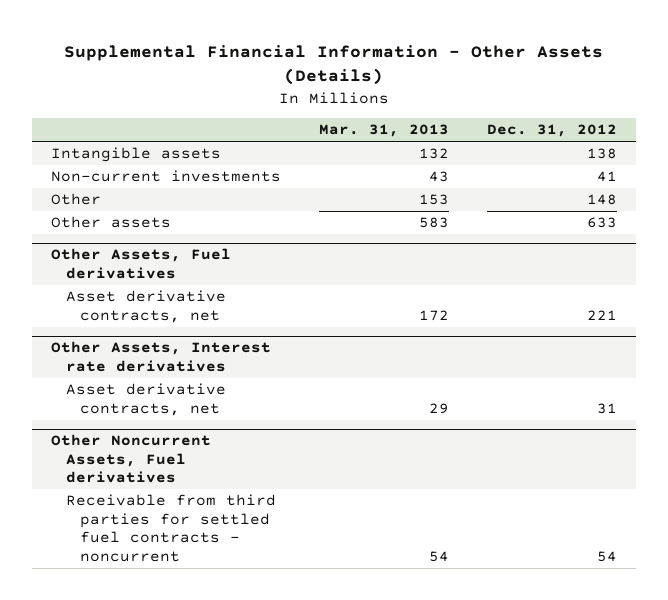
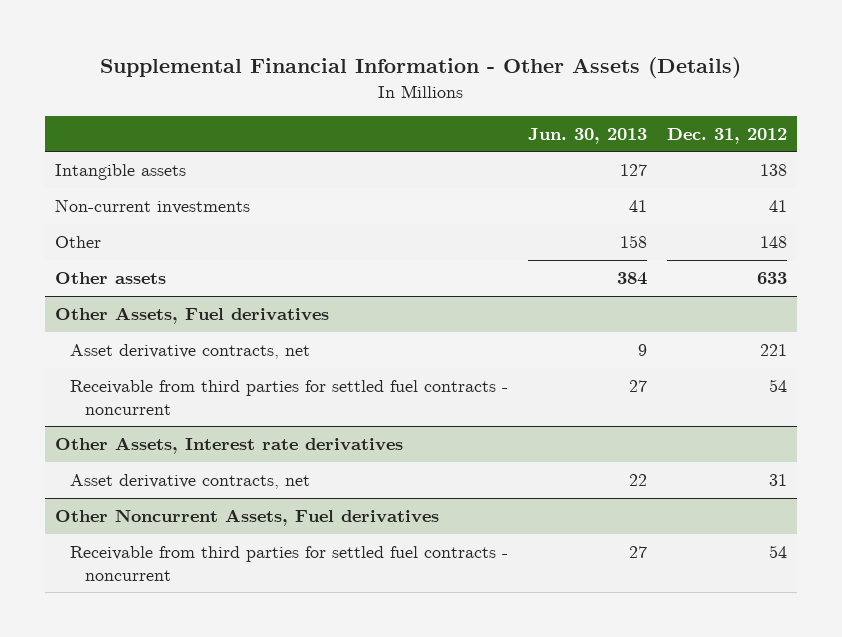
- | Mar. 31, 2013 | Dec. 31, 2012
+ | Jun. 30, 2013 | Dec. 31, 2012
@ Other Assets, Fuel derivatives
+ Receivable from third parties for settled fuel contracts - noncurrent | 27 | 54

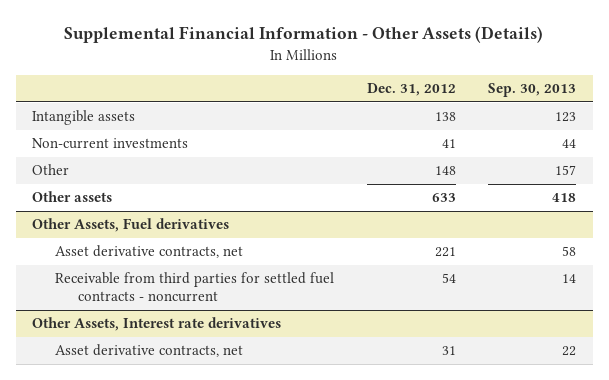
- | Jun. 30, 2013 | Dec. 31, 2012
+ | Dec. 31, 2012 | Sep. 30, 2013
- Other Noncurrent Assets, Fuel derivatives
- Receivable from third parties for settled fuel contracts - noncurrent | 27 | 54

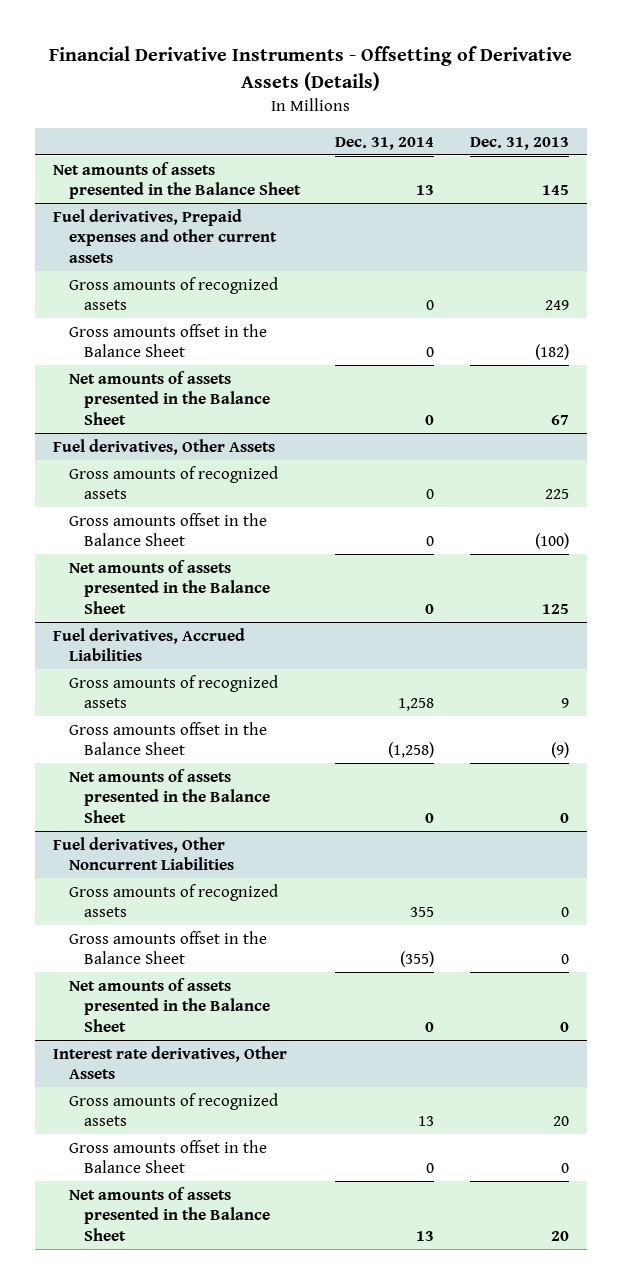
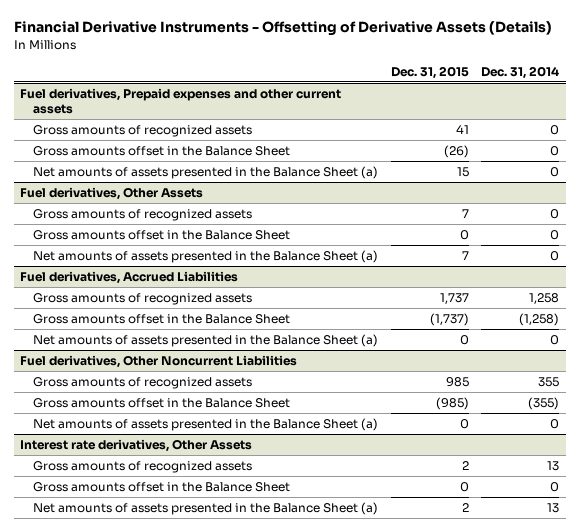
- | Dec. 31, 2014 | Dec. 31, 2013
+ | Dec. 31, 2015 | Dec. 31, 2014
- Net amounts of assets presented in the Balance Sheet | 13 | 145
@ Fuel derivatives, Prepaid expenses and other current assets
- Net amounts of assets presented in the Balance Sheet | 0 | 67
+ Net amounts of assets presented in the Balance Sheet (a) | 15 | 0
@ Fuel derivatives, Other Assets
- Net amounts of assets presented in the Balance Sheet | 0 | 125
+ Net amounts of assets presented in the Balance Sheet (a) | 7 | 0
@ Fuel derivatives, Accrued Liabilities
- Net amounts of assets presented in the Balance Sheet | 0 | 0
+ Net amounts of assets presented in the Balance Sheet (a) | 0 | 0
@ Fuel derivatives, Other Noncurrent Liabilities
- Net amounts of assets presented in the Balance Sheet | 0 | 0
+ Net amounts of assets presented in the Balance Sheet (a) | 0 | 0
@ Interest rate derivatives, Other Assets
- Net amounts of assets presented in the Balance Sheet | 13 | 20
+ Net amounts of assets presented in the Balance Sheet (a) | 2 | 13

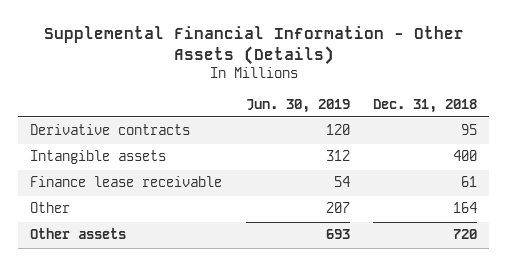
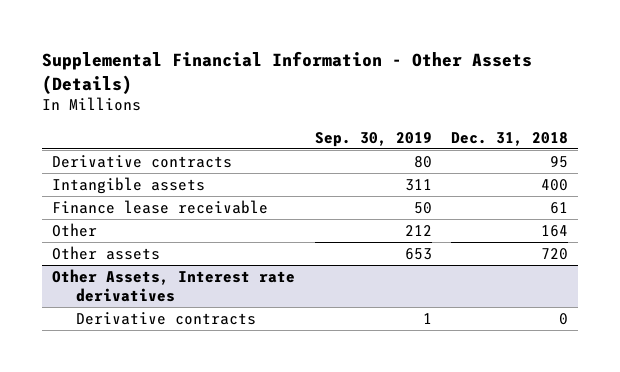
- | Jun. 30, 2019 | Dec. 31, 2018
+ | Sep. 30, 2019 | Dec. 31, 2018
+ Other Assets, Interest rate derivatives
+ Derivative contracts | 1 | 0

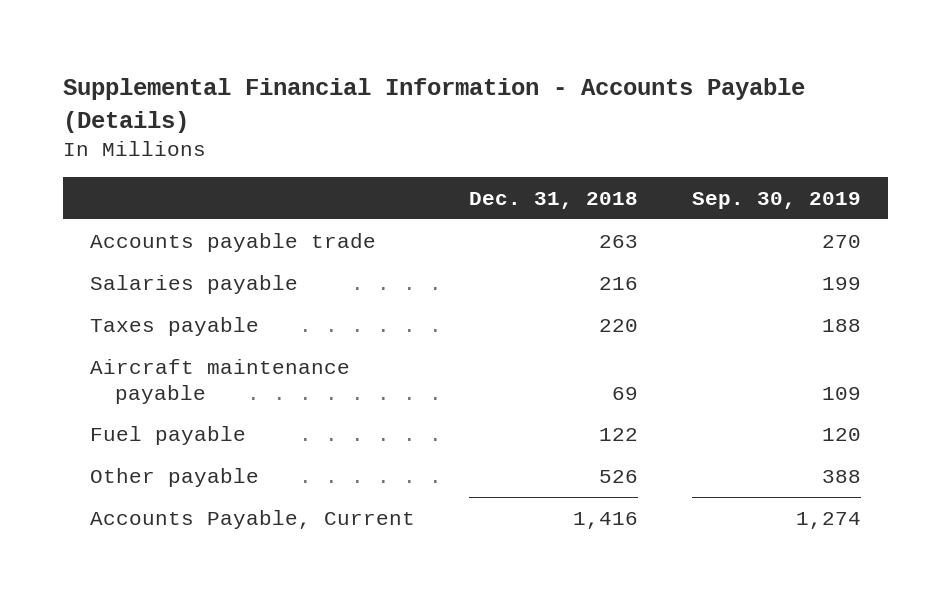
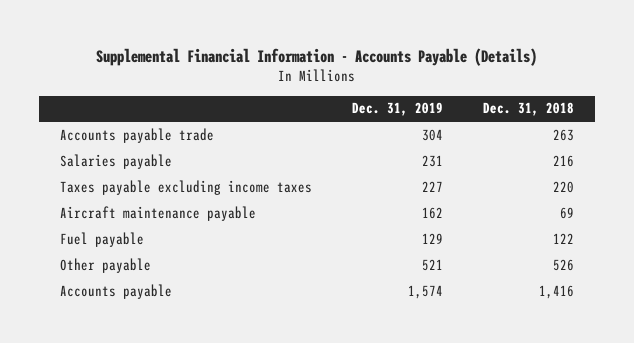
- | Dec. 31, 2018 | Sep. 30, 2019
+ | Dec. 31, 2019 | Dec. 31, 2018
- Taxes payable | 220 | 188
+ Taxes payable excluding income taxes | 227 | 220
- Accounts Payable, Current | 1,416 | 1,274
+ Accounts payable | 1,574 | 1,416

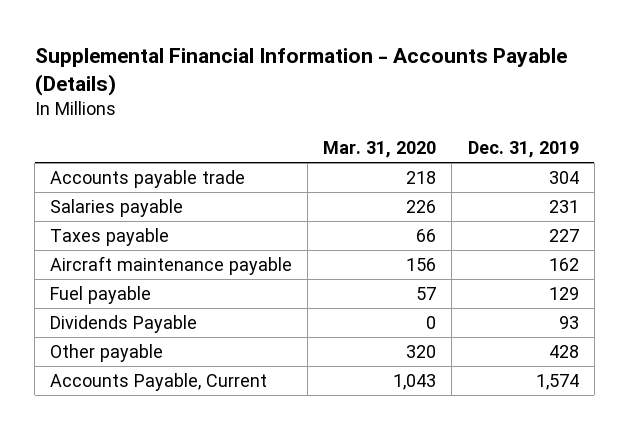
- | Dec. 31, 2019 | Dec. 31, 2018
+ | Mar. 31, 2020 | Dec. 31, 2019
- Taxes payable excluding income taxes | 227 | 220
+ Taxes payable | 66 | 227
- Other payable | 521 | 526
- Accounts payable | 1,574 | 1,416
+ Dividends Payable | 0 | 93
+ Other payable | 320 | 428
+ Accounts Payable, Current | 1,043 | 1,574

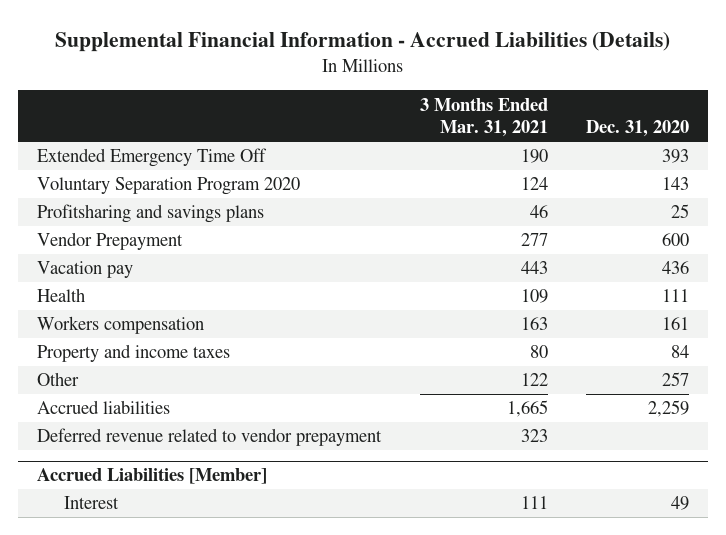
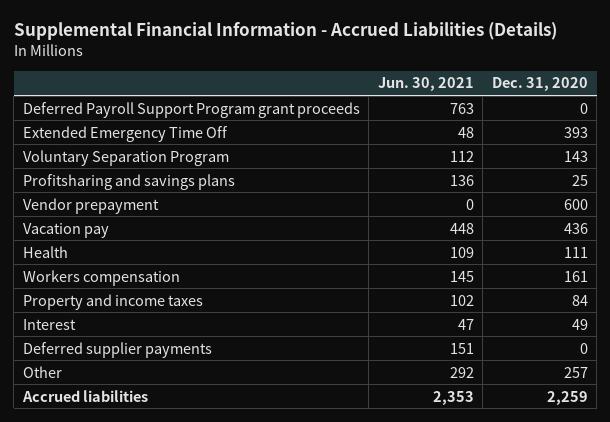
- | 3 Months Ended Mar. 31, 2021 | Dec. 31, 2020
+ | Jun. 30, 2021 | Dec. 31, 2020
+ Deferred Payroll Support Program grant proceeds | 763 | 0
- Voluntary Separation Program 2020 | 124 | 143
+ Voluntary Separation Program | 112 | 143
- Vendor Prepayment | 277 | 600
+ Vendor prepayment | 0 | 600
+ Interest | 47 | 49
+ Deferred supplier payments | 151 | 0
- Deferred revenue related to vendor prepayment | 323 |
- Accrued Liabilities [Member]
- Interest | 111 | 49

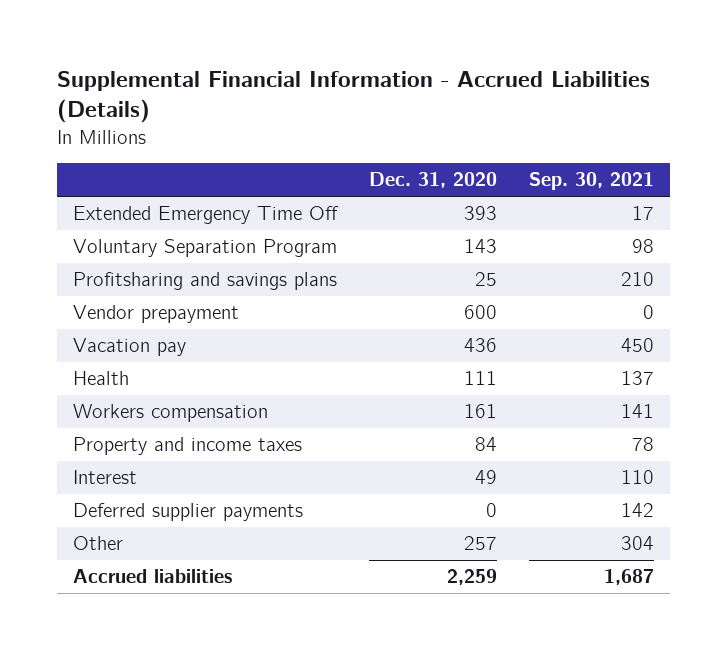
- | Jun. 30, 2021 | Dec. 31, 2020
+ | Dec. 31, 2020 | Sep. 30, 2021
- Deferred Payroll Support Program grant proceeds | 763 | 0

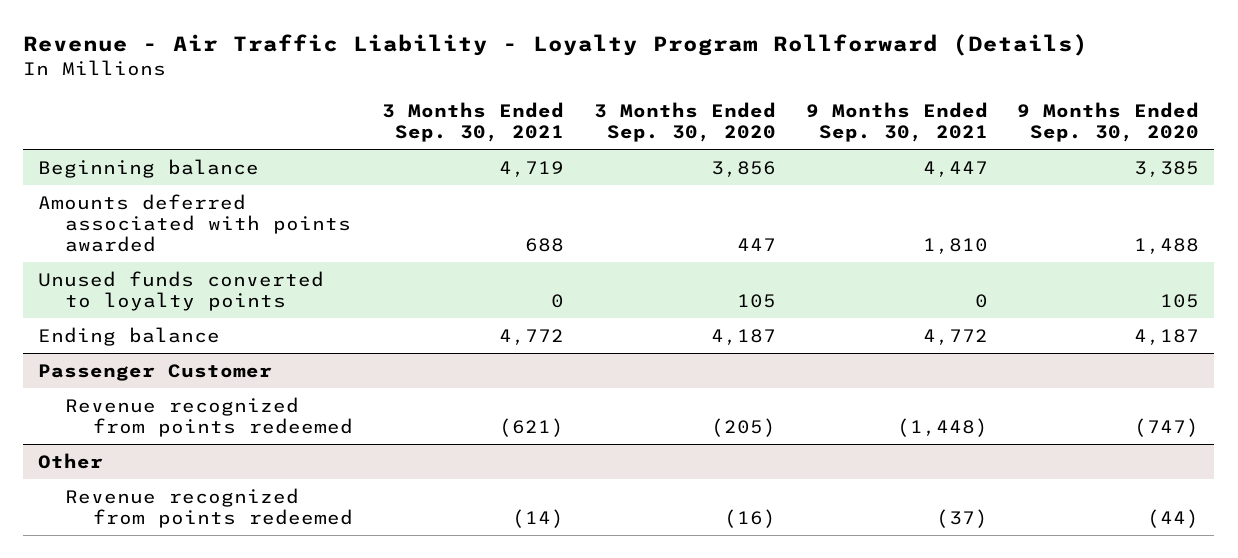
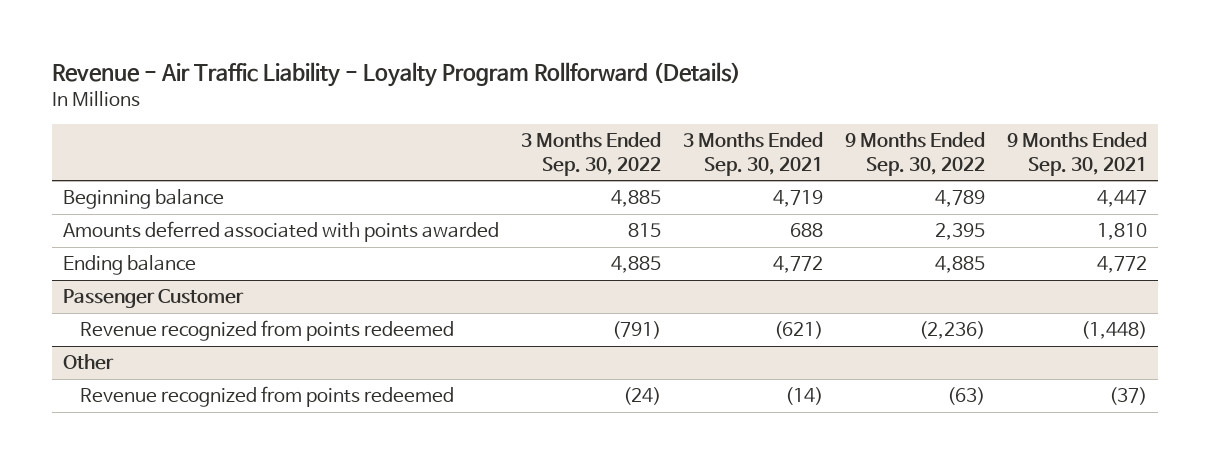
- | 3 Months Ended Sep. 30, 2021 | 3 Months Ended Sep. 30, 2020 | 9 Months Ended Sep. 30, 2021 | 9 Months Ended Sep. 30, 2020
+ | 3 Months Ended Sep. 30, 2022 | 3 Months Ended Sep. 30, 2021 | 9 Months Ended Sep. 30, 2022 | 9 Months Ended Sep. 30, 2021
- Unused funds converted to loyalty points | 0 | 105 | 0 | 105

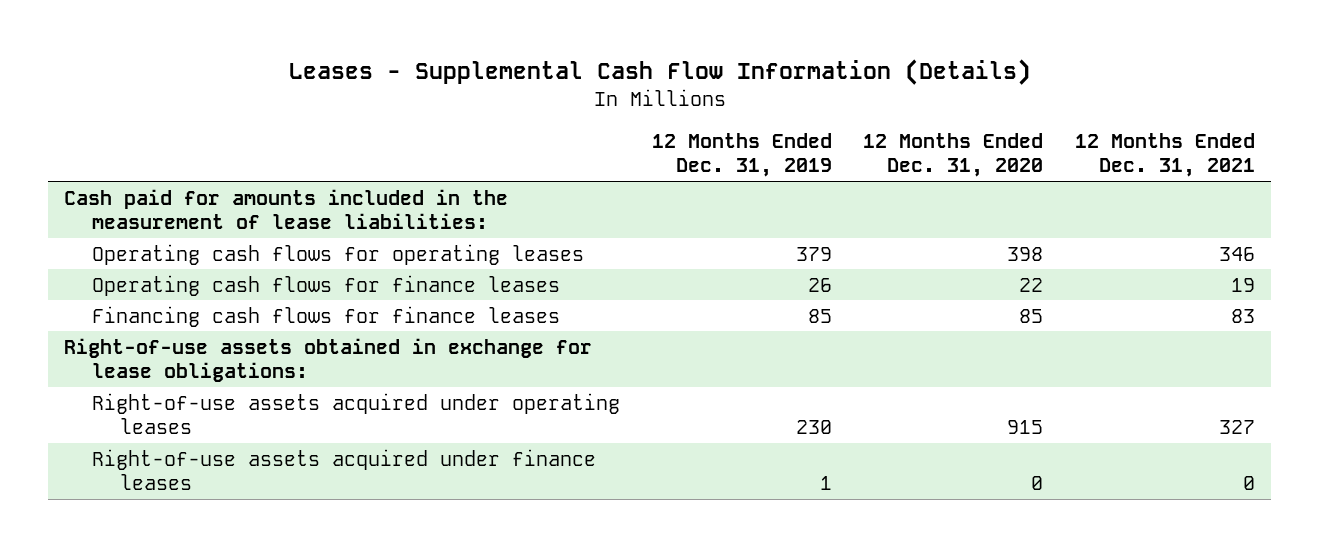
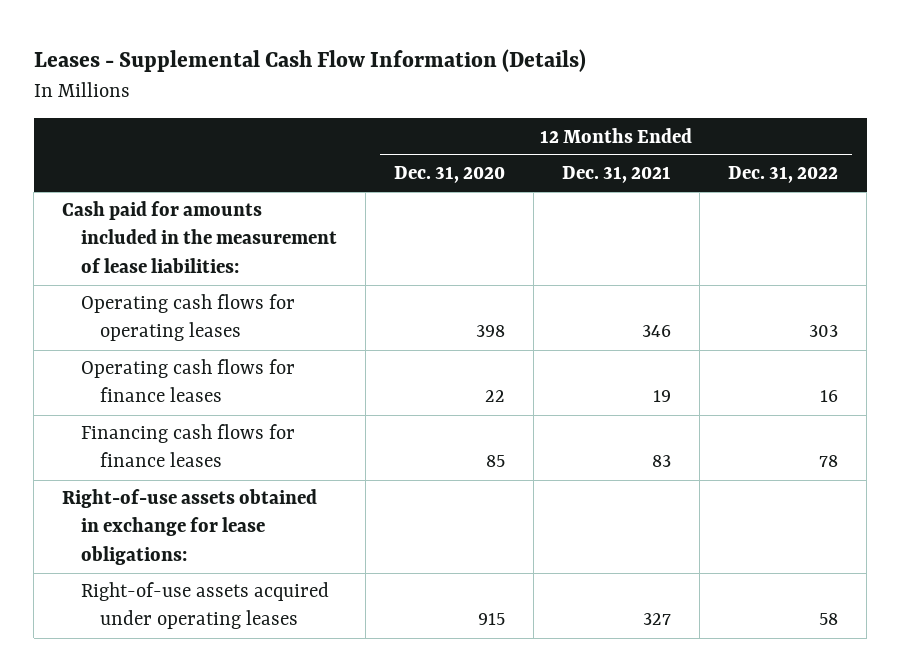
- | 12 Months Ended Dec. 31, 2019 | 12 Months Ended Dec. 31, 2020 | 12 Months Ended Dec. 31, 2021
+ | 12 Months Ended Dec. 31, 2020 | 12 Months Ended Dec. 31, 2021 | 12 Months Ended Dec. 31, 2022
- Right-of-use assets acquired under finance leases | 1 | 0 | 0

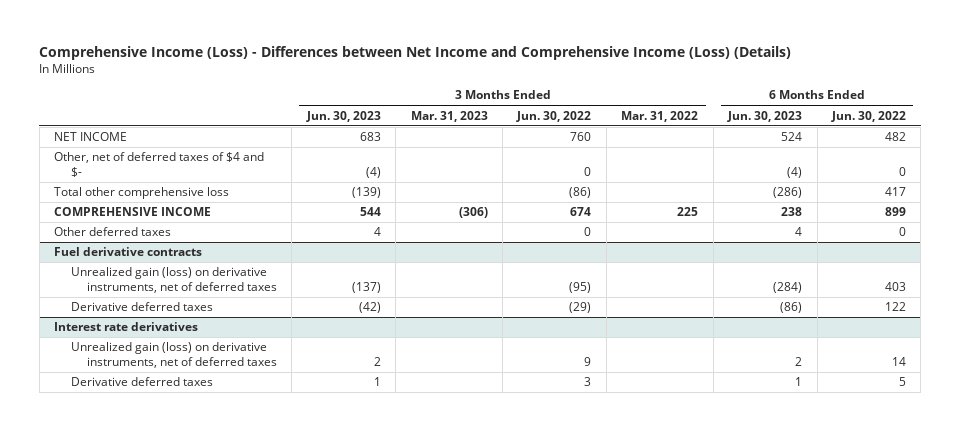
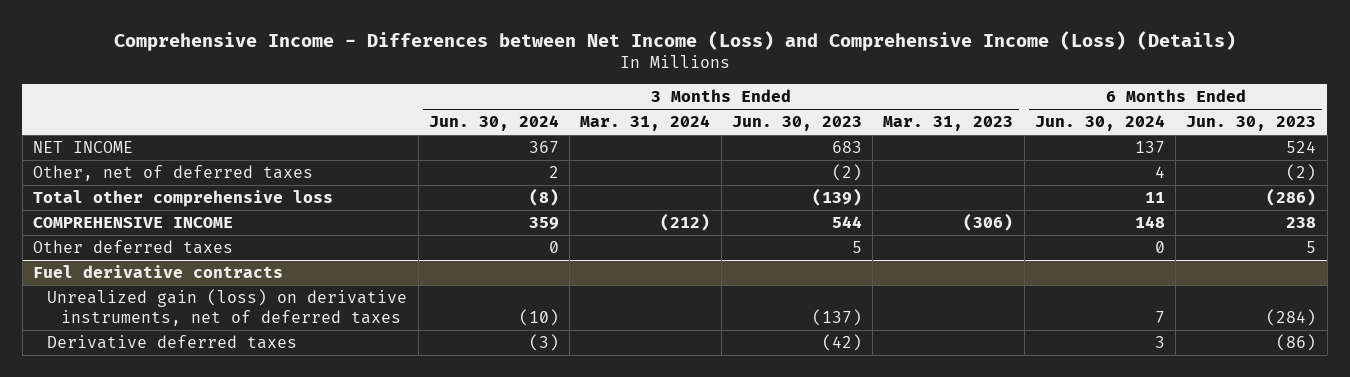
- Comprehensive Income (Loss) - Differences between Net Income and Comprehensive Income (Loss) (Details)
+ Comprehensive Income - Differences between Net Income (Loss) and Comprehensive Income (Loss) (Details)
- | 3 Months Ended Jun. 30, 2023 | 3 Months Ended Mar. 31, 2023 | 3 Months Ended Jun. 30, 2022 | 3 Months Ended Mar. 31, 2022 | 6 Months Ended Jun. 30, 2023 | 6 Months Ended Jun. 30, 2022
+ | 3 Months Ended Jun. 30, 2024 | 3 Months Ended Mar. 31, 2024 | 3 Months Ended Jun. 30, 2023 | 3 Months Ended Mar. 31, 2023 | 6 Months Ended Jun. 30, 2024 | 6 Months Ended Jun. 30, 2023
- Other, net of deferred taxes of $4 and $- | (4) | | 0 | | (4) | 0
+ Other, net of deferred taxes | 2 | | (2) | | 4 | (2)
- Other deferred taxes | 4 | | 0 | | 4 | 0
+ Other deferred taxes | 0 | | 5 | | 0 | 5
- Interest rate derivatives
- Unrealized gain (loss) on derivative instruments, net of deferred taxes | 2 | | 9 | | 2 | 14
- Derivative deferred taxes | 1 | | 3 | | 1 | 5

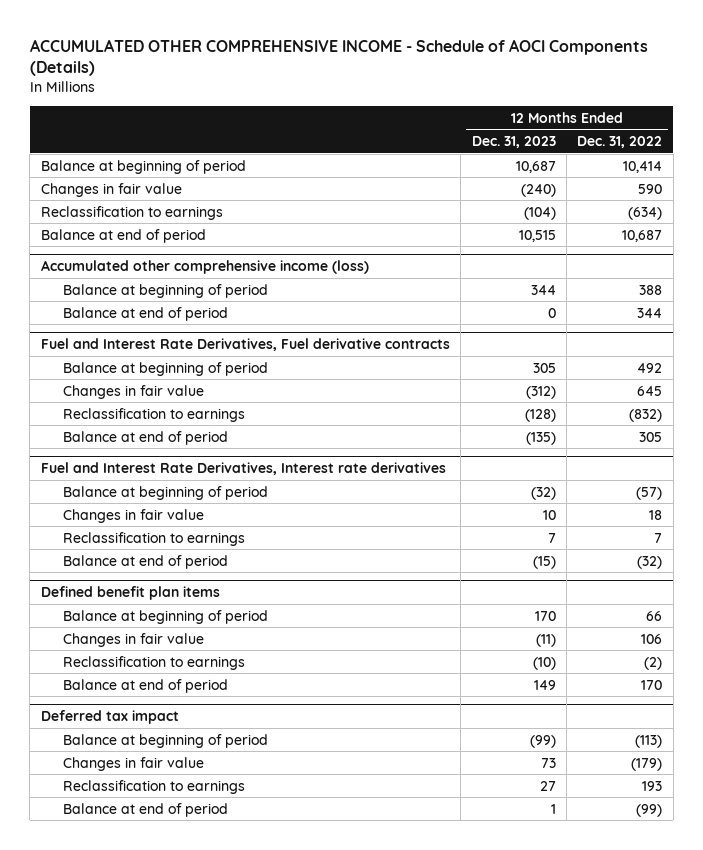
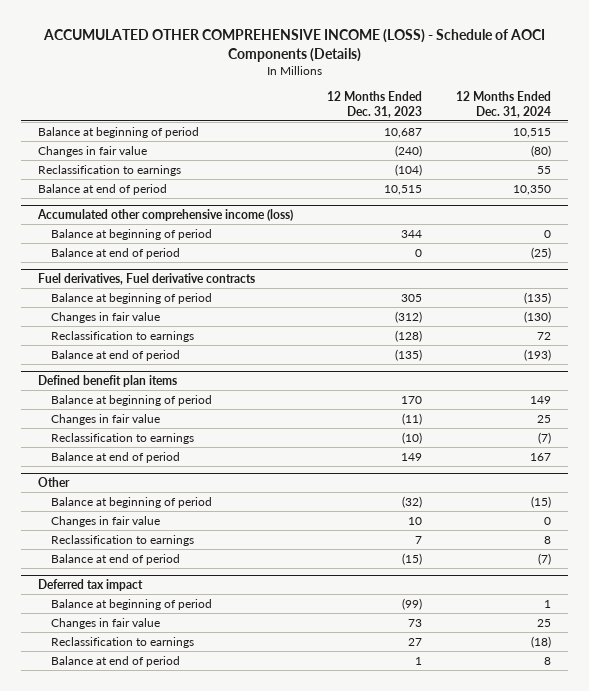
- ACCUMULATED OTHER COMPREHENSIVE INCOME - Schedule of AOCI Components (Details)
+ ACCUMULATED OTHER COMPREHENSIVE INCOME (LOSS) - Schedule of AOCI Components (Details)
- | 12 Months Ended Dec. 31, 2023 | 12 Months Ended Dec. 31, 2022
+ | 12 Months Ended Dec. 31, 2023 | 12 Months Ended Dec. 31, 2024
- Fuel and Interest Rate Derivatives, Fuel derivative contracts
+ Fuel derivatives, Fuel derivative contracts
- Fuel and Interest Rate Derivatives, Interest rate derivatives
- Balance at beginning of period | (32) | (57)
- Changes in fair value | 10 | 18
- Reclassification to earnings | 7 | 7
- Balance at end of period | (15) | (32)
+ Other
+ Balance at beginning of period | (32) | (15)
+ Changes in fair value | 10 | 0
+ Reclassification to earnings | 7 | 8
+ Balance at end of period | (15) | (7)

